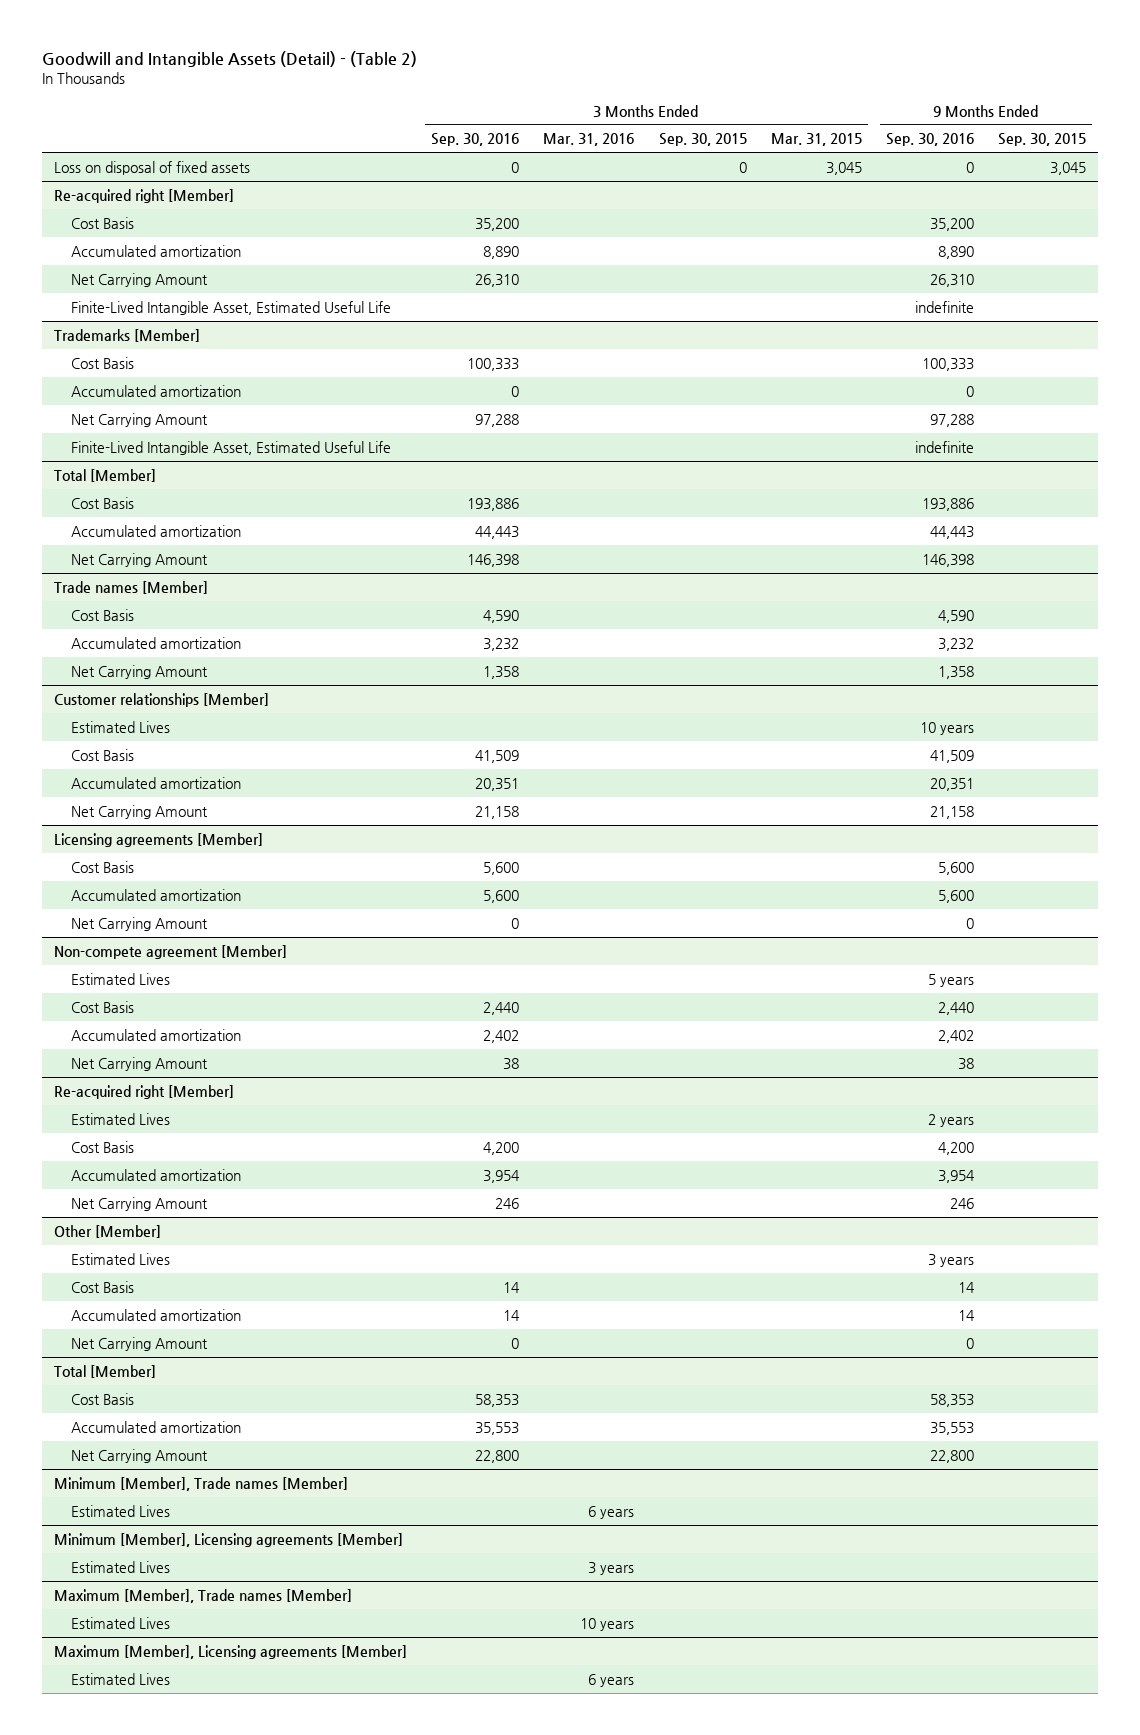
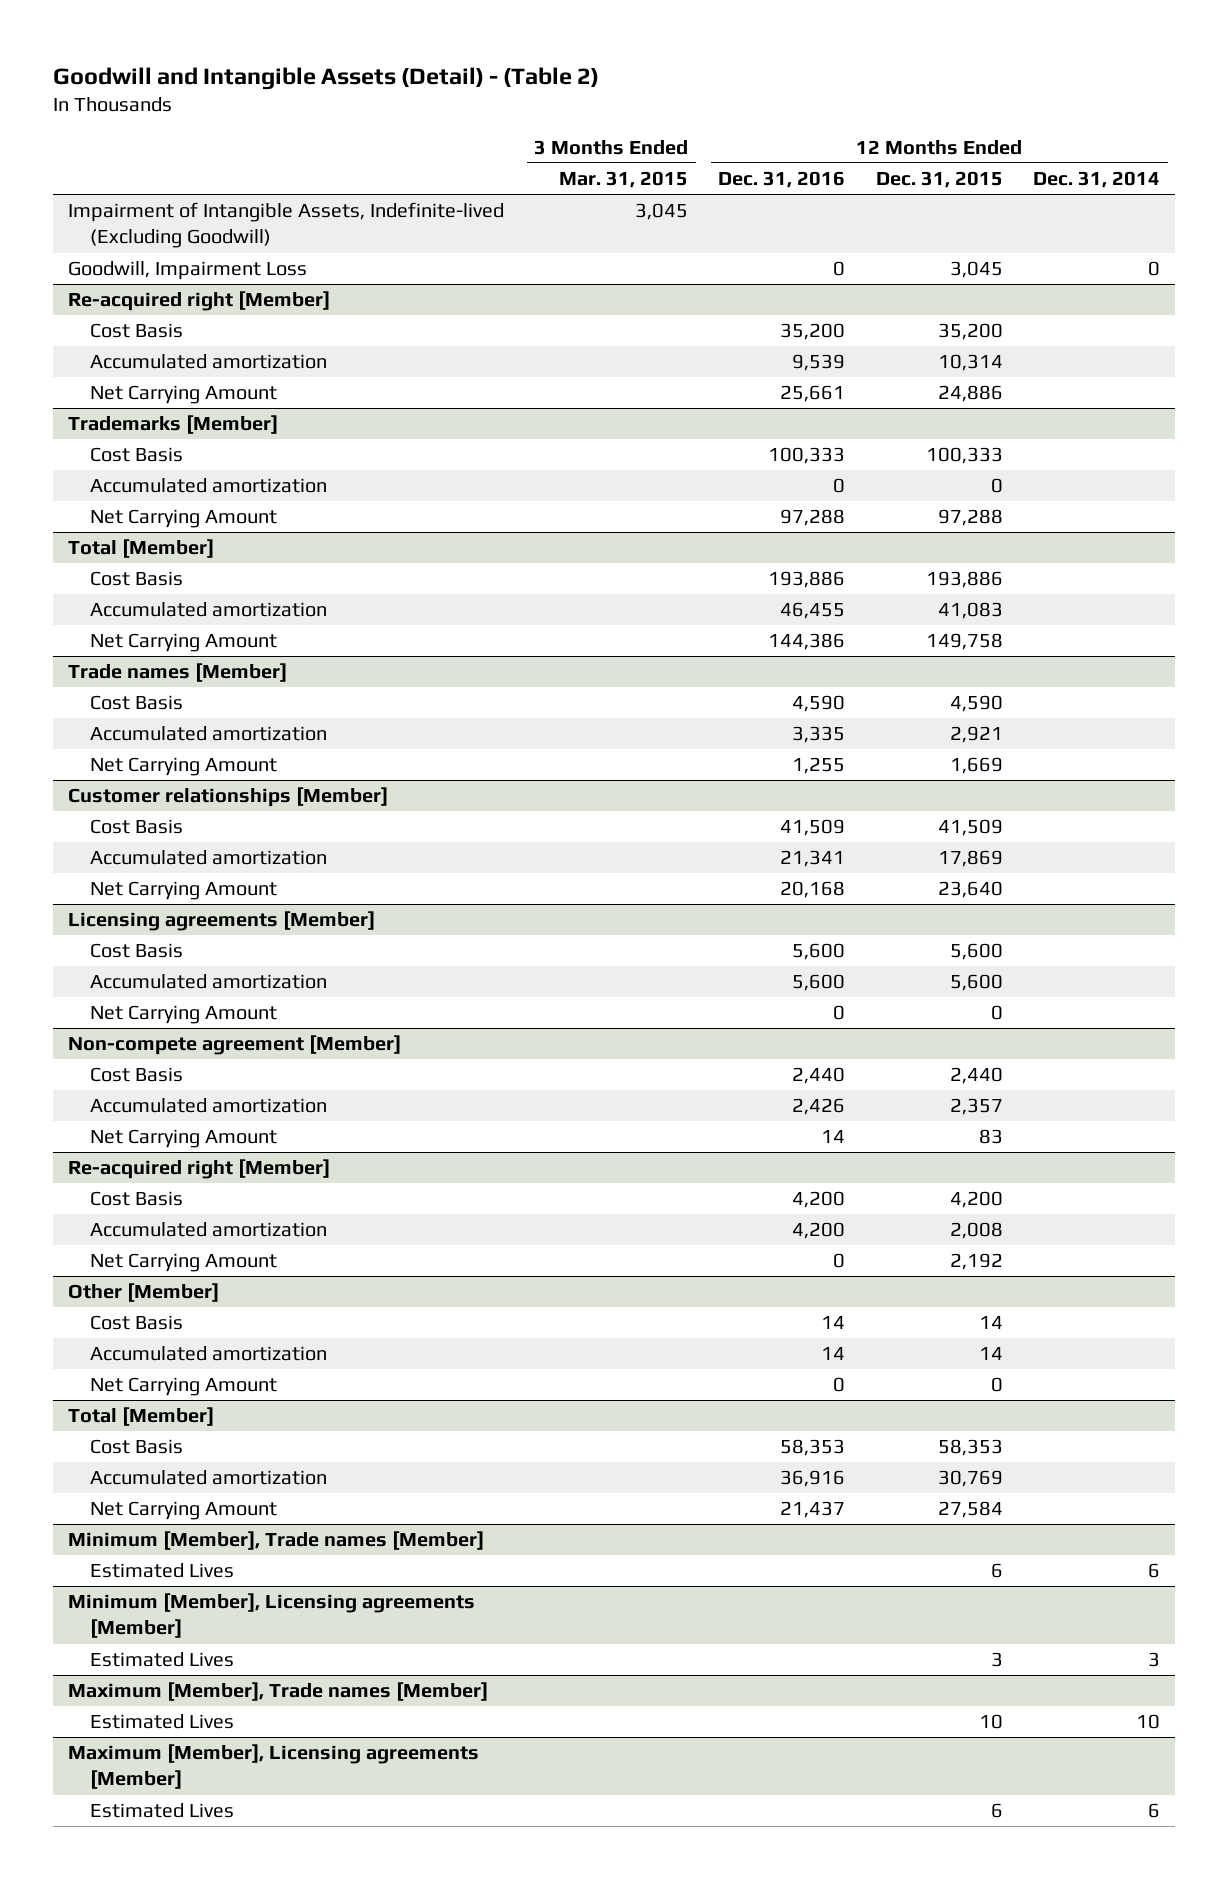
- | 3 Months Ended Sep. 30, 2016 | 3 Months Ended Mar. 31, 2016 | 3 Months Ended Sep. 30, 2015 | 3 Months Ended Mar. 31, 2015 | 9 Months Ended Sep. 30, 2016 | 9 Months Ended Sep. 30, 2015
+ | 3 Months Ended Mar. 31, 2015 | 12 Months Ended Dec. 31, 2016 | 12 Months Ended Dec. 31, 2015 | 12 Months Ended Dec. 31, 2014
- Loss on disposal of fixed assets | 0 | | 0 | 3,045 | 0 | 3,045
+ Impairment of Intangible Assets, Indefinite-lived (Excluding Goodwill) | 3,045 | | |
+ Goodwill, Impairment Loss | | 0 | 3,045 | 0
@ Re-acquired right [Member]
- Finite-Lived Intangible Asset, Estimated Useful Life | | | | | indefinite |
@ Trademarks [Member]
- Finite-Lived Intangible Asset, Estimated Useful Life | | | | | indefinite |
@ Customer relationships [Member]
- Estimated Lives | | | | | 10 years |
@ Non-compete agreement [Member]
- Estimated Lives | | | | | 5 years |
@ Re-acquired right [Member]
- Estimated Lives | | | | | 2 years |
@ Other [Member]
- Estimated Lives | | | | | 3 years |

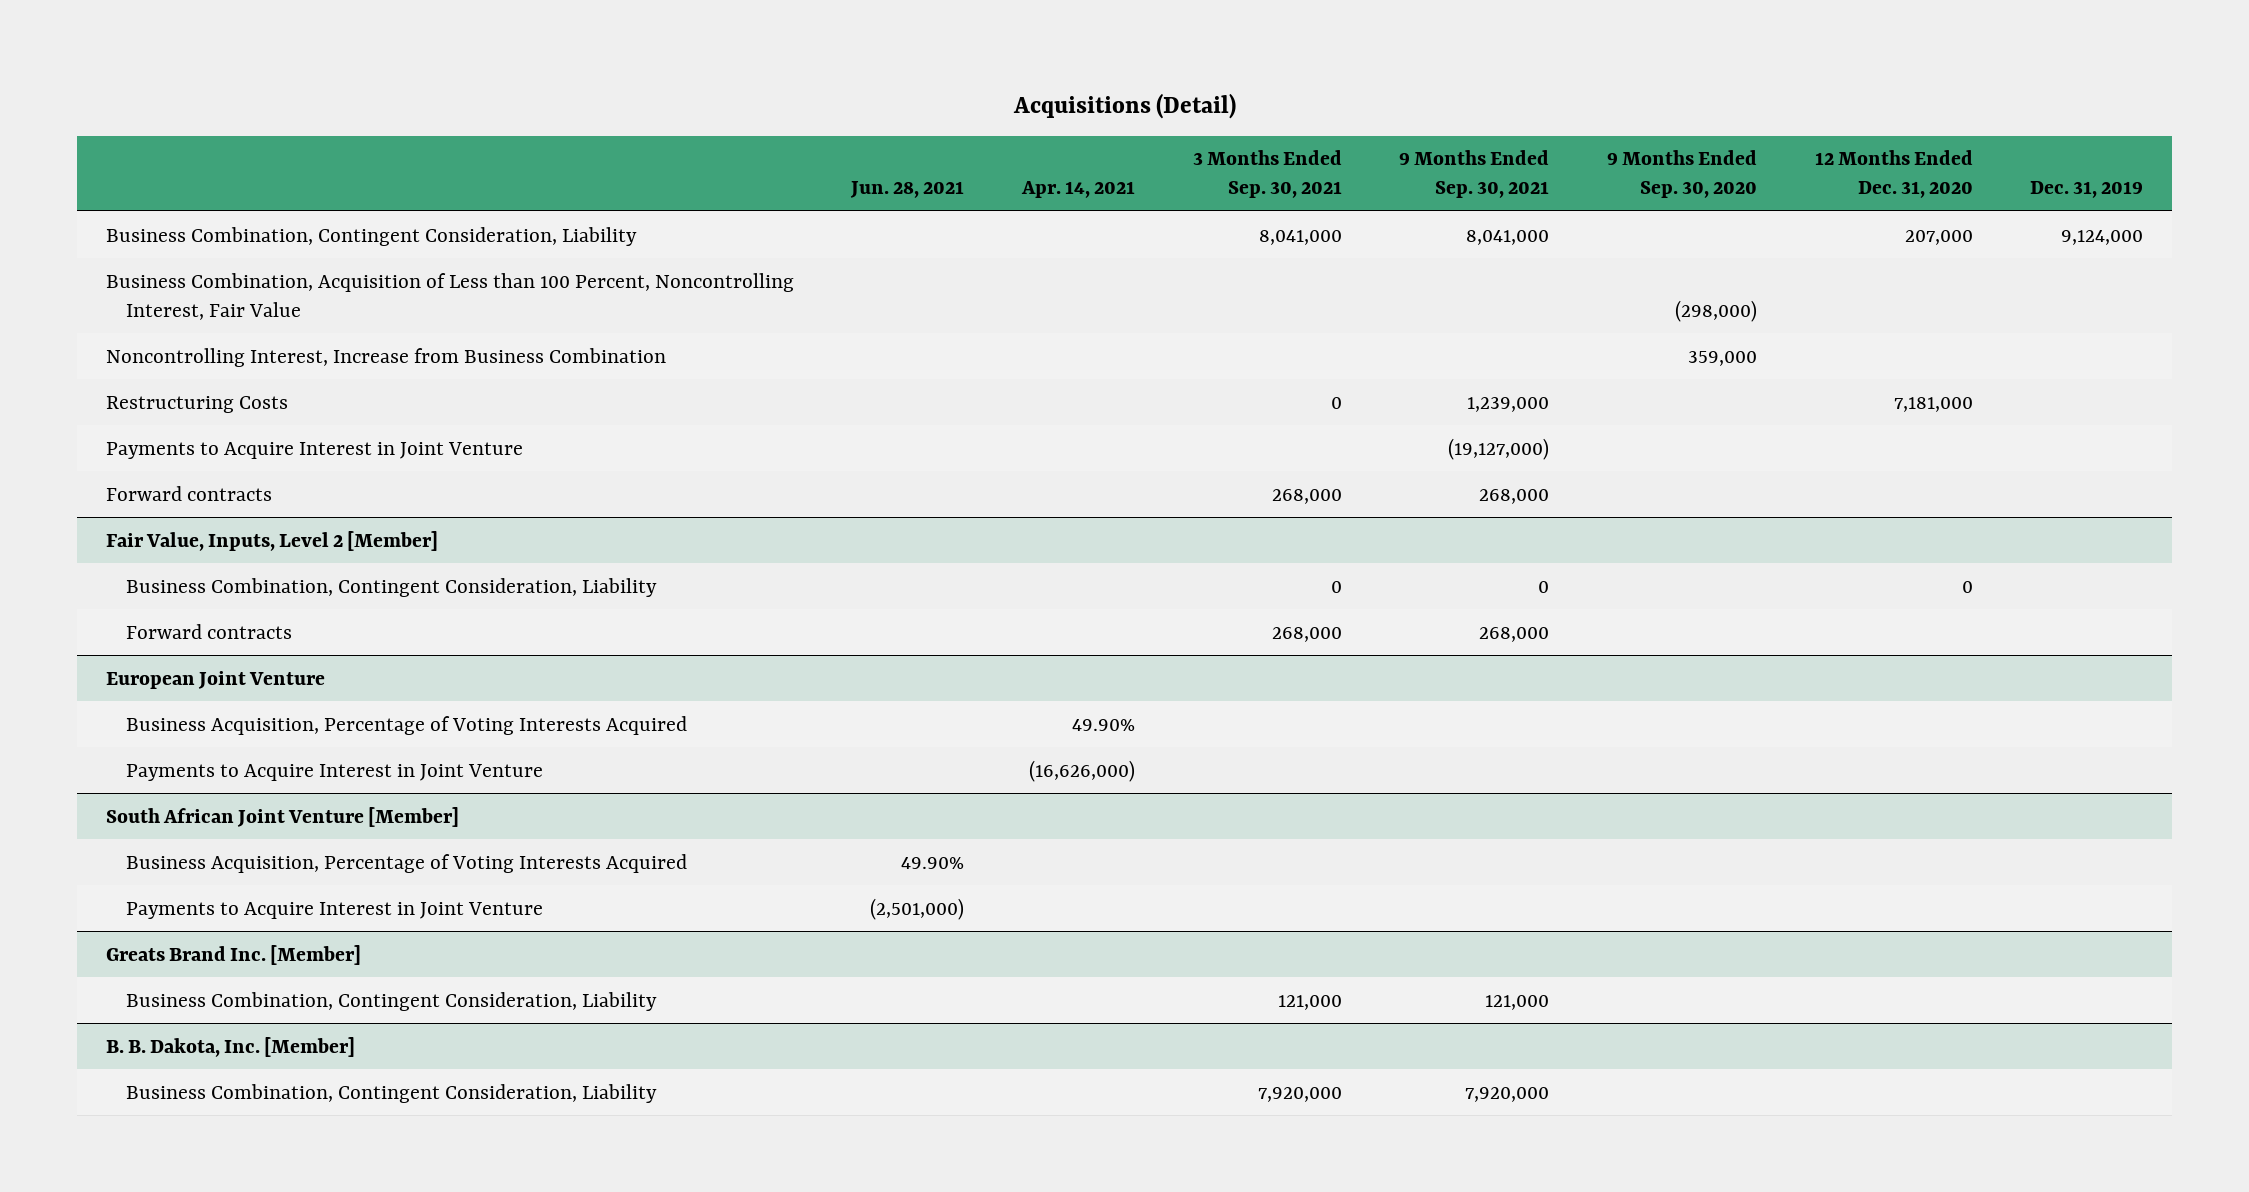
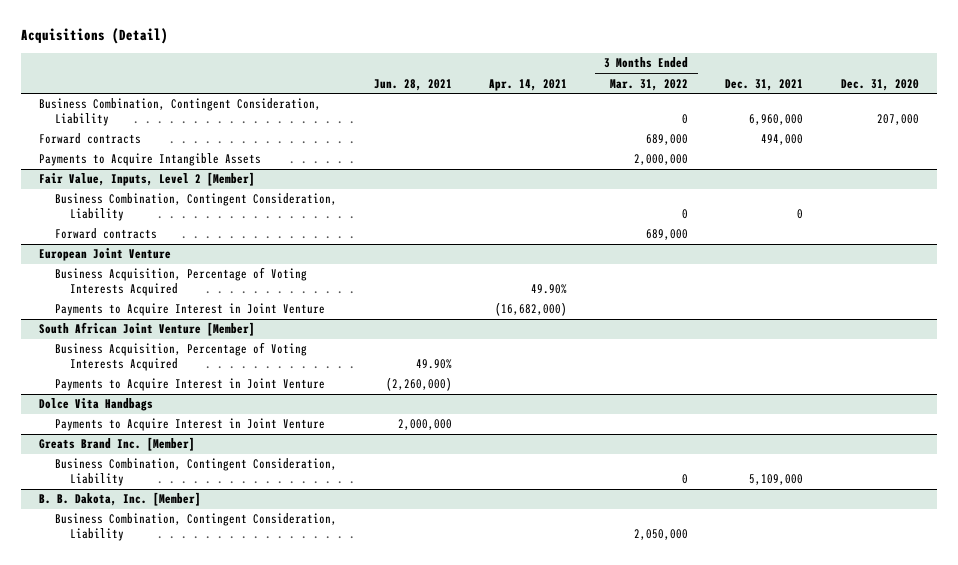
- | Jun. 28, 2021 | Apr. 14, 2021 | 3 Months Ended Sep. 30, 2021 | 9 Months Ended Sep. 30, 2021 | 9 Months Ended Sep. 30, 2020 | 12 Months Ended Dec. 31, 2020 | Dec. 31, 2019
+ | Jun. 28, 2021 | Apr. 14, 2021 | 3 Months Ended Mar. 31, 2022 | Dec. 31, 2021 | Dec. 31, 2020
- Business Combination, Acquisition of Less than 100 Percent, Noncontrolling Interest, Fair Value | | | | | (298,000) | |
- Noncontrolling Interest, Increase from Business Combination | | | | | 359,000 | |
- Restructuring Costs | | | 0 | 1,239,000 | | 7,181,000 |
- Payments to Acquire Interest in Joint Venture | | | | (19,127,000) | | |
+ Payments to Acquire Intangible Assets | | | 2,000,000 | |
@ European Joint Venture
- Payments to Acquire Interest in Joint Venture | | (16,626,000) | | | | |
+ Payments to Acquire Interest in Joint Venture | | (16,682,000) | | |
@ South African Joint Venture [Member]
- Payments to Acquire Interest in Joint Venture | (2,501,000) | | | | | |
+ Payments to Acquire Interest in Joint Venture | (2,260,000) | | | |
+ Dolce Vita Handbags
+ Payments to Acquire Interest in Joint Venture | 2,000,000 | | | |

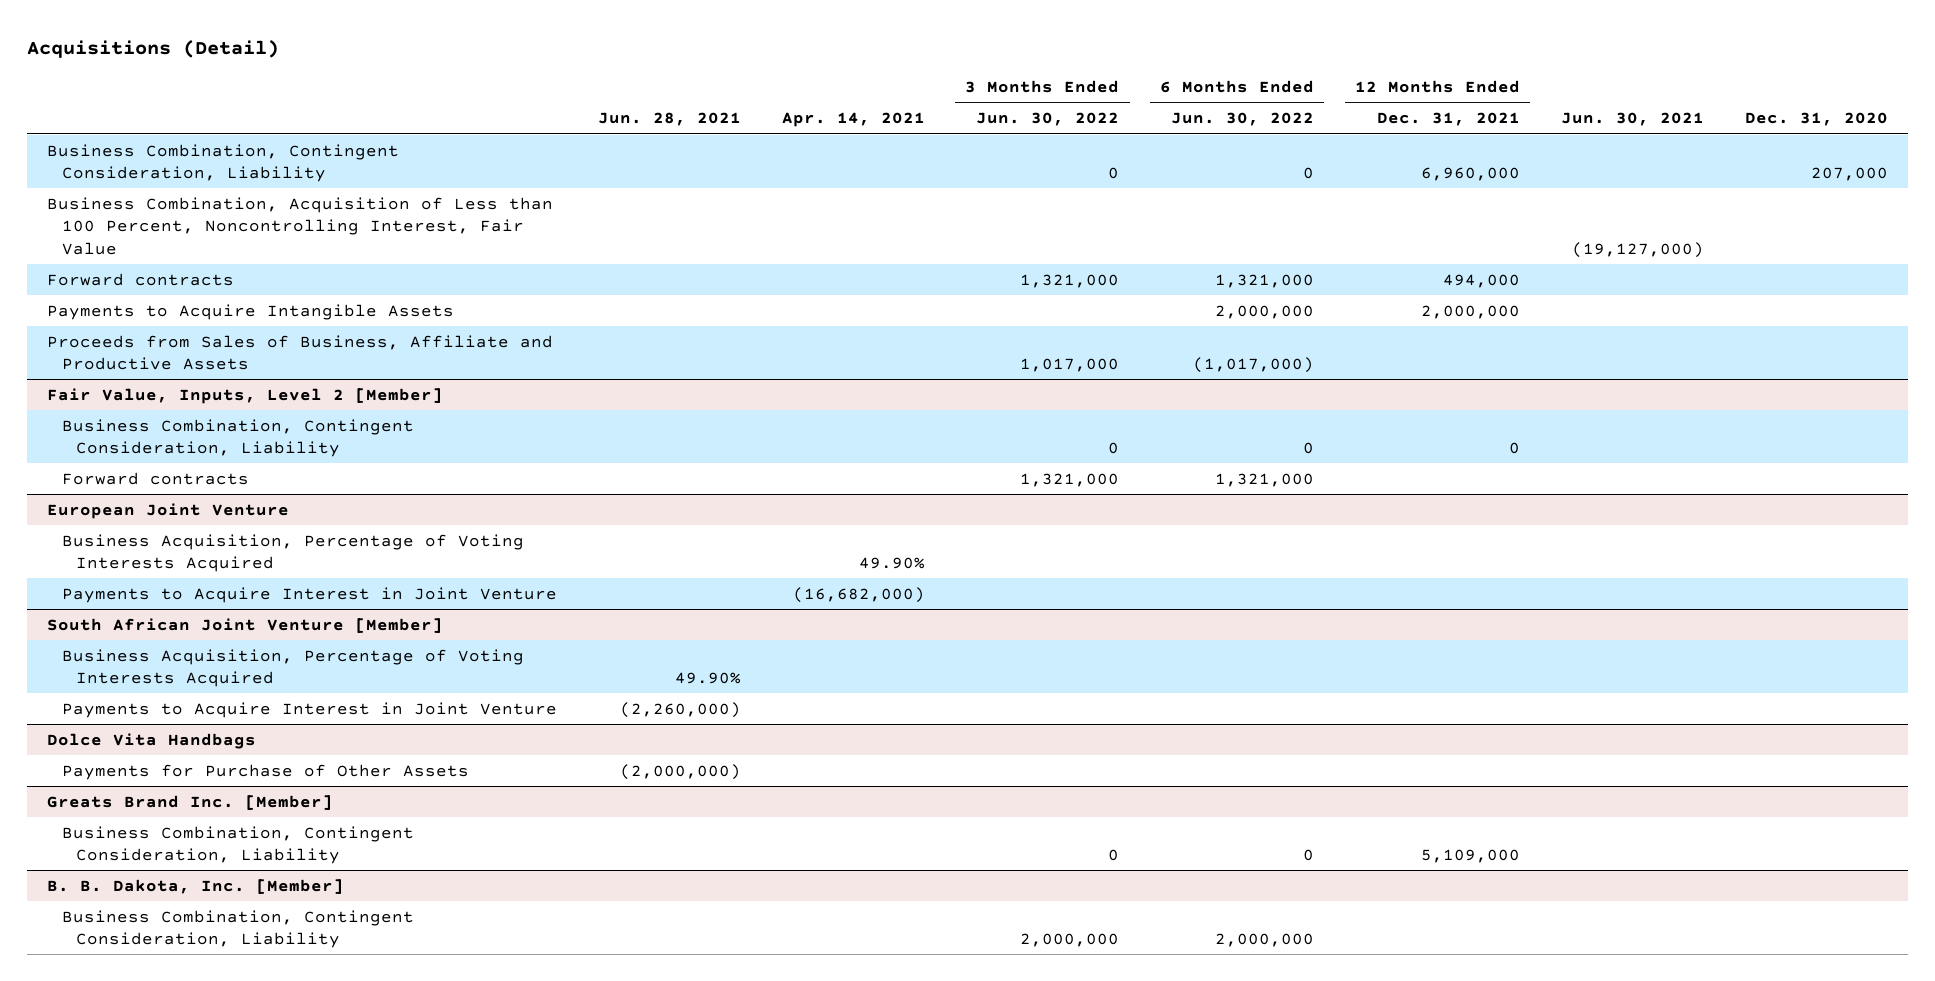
- | Jun. 28, 2021 | Apr. 14, 2021 | 3 Months Ended Mar. 31, 2022 | Dec. 31, 2021 | Dec. 31, 2020
+ | Jun. 28, 2021 | Apr. 14, 2021 | 3 Months Ended Jun. 30, 2022 | 6 Months Ended Jun. 30, 2022 | 12 Months Ended Dec. 31, 2021 | Jun. 30, 2021 | Dec. 31, 2020
+ Business Combination, Acquisition of Less than 100 Percent, Noncontrolling Interest, Fair Value | | | | | | (19,127,000) |
+ Proceeds from Sales of Business, Affiliate and Productive Assets | | | 1,017,000 | (1,017,000) | | |
@ Dolce Vita Handbags
- Payments to Acquire Interest in Joint Venture | 2,000,000 | | | |
+ Payments for Purchase of Other Assets | (2,000,000) | | | | | |

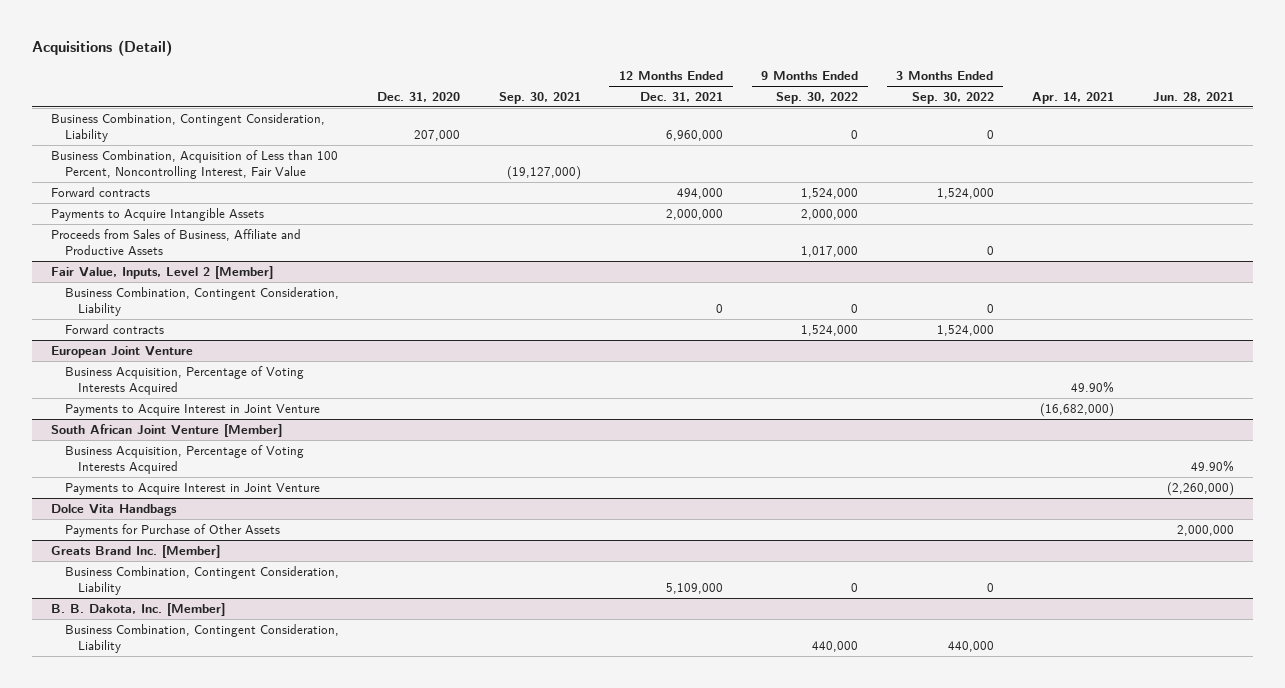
- | Jun. 28, 2021 | Apr. 14, 2021 | 3 Months Ended Jun. 30, 2022 | 6 Months Ended Jun. 30, 2022 | 12 Months Ended Dec. 31, 2021 | Jun. 30, 2021 | Dec. 31, 2020
+ | Dec. 31, 2020 | Sep. 30, 2021 | 12 Months Ended Dec. 31, 2021 | 9 Months Ended Sep. 30, 2022 | 3 Months Ended Sep. 30, 2022 | Apr. 14, 2021 | Jun. 28, 2021
@ Dolce Vita Handbags
- Payments for Purchase of Other Assets | (2,000,000) | | | | | |
+ Payments for Purchase of Other Assets | | | | | | | 2,000,000

